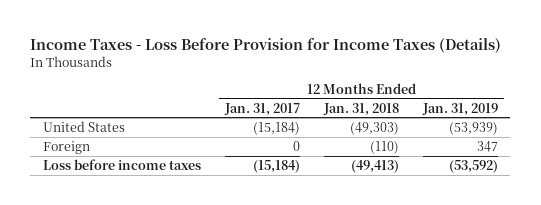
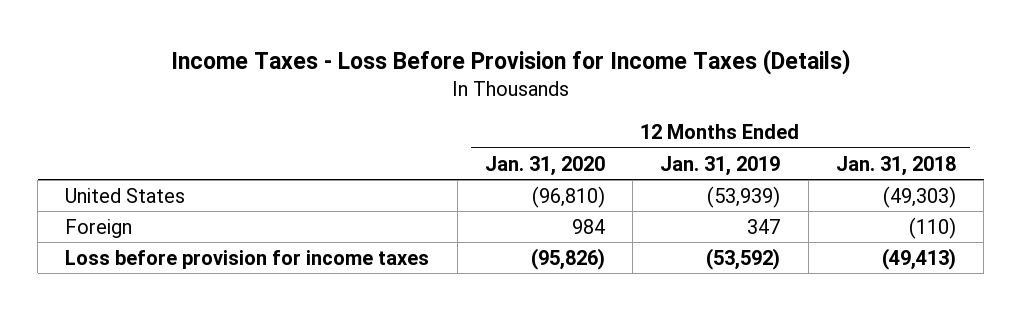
- | 12 Months Ended Jan. 31, 2017 | 12 Months Ended Jan. 31, 2018 | 12 Months Ended Jan. 31, 2019
+ | 12 Months Ended Jan. 31, 2020 | 12 Months Ended Jan. 31, 2019 | 12 Months Ended Jan. 31, 2018
- Loss before income taxes | (15,184) | (49,413) | (53,592)
+ Loss before provision for income taxes | (95,826) | (53,592) | (49,413)

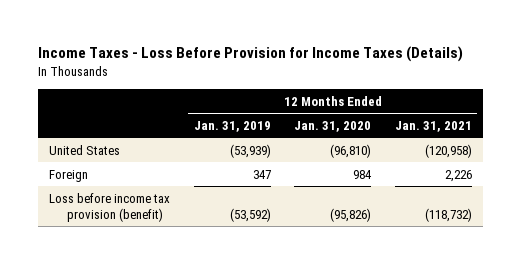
- | 12 Months Ended Jan. 31, 2020 | 12 Months Ended Jan. 31, 2019 | 12 Months Ended Jan. 31, 2018
+ | 12 Months Ended Jan. 31, 2019 | 12 Months Ended Jan. 31, 2020 | 12 Months Ended Jan. 31, 2021
- Loss before provision for income taxes | (95,826) | (53,592) | (49,413)
+ Loss before income tax provision (benefit) | (53,592) | (95,826) | (118,732)

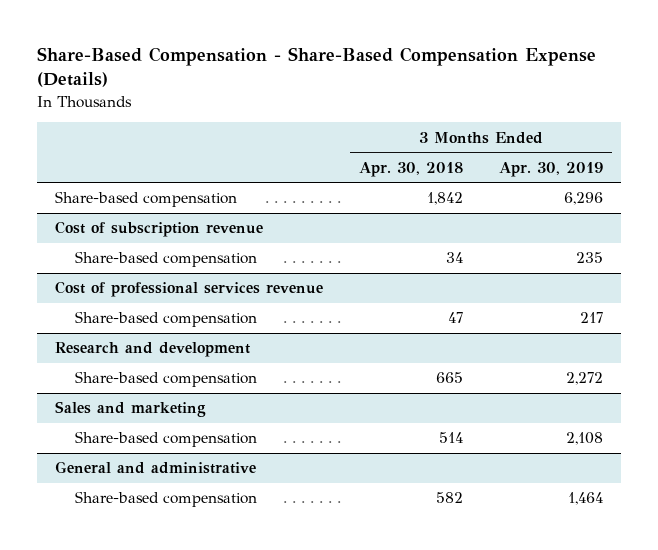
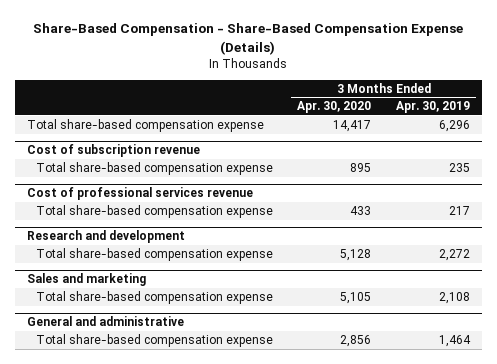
- | 3 Months Ended Apr. 30, 2018 | 3 Months Ended Apr. 30, 2019
+ | 3 Months Ended Apr. 30, 2020 | 3 Months Ended Apr. 30, 2019
- Share-based compensation | 1,842 | 6,296
+ Total share-based compensation expense | 14,417 | 6,296
@ Cost of subscription revenue
- Share-based compensation | 34 | 235
+ Total share-based compensation expense | 895 | 235
@ Cost of professional services revenue
- Share-based compensation | 47 | 217
+ Total share-based compensation expense | 433 | 217
@ Research and development
- Share-based compensation | 665 | 2,272
+ Total share-based compensation expense | 5,128 | 2,272
@ Sales and marketing
- Share-based compensation | 514 | 2,108
+ Total share-based compensation expense | 5,105 | 2,108
@ General and administrative
- Share-based compensation | 582 | 1,464
+ Total share-based compensation expense | 2,856 | 1,464

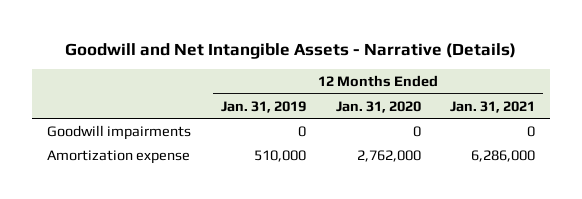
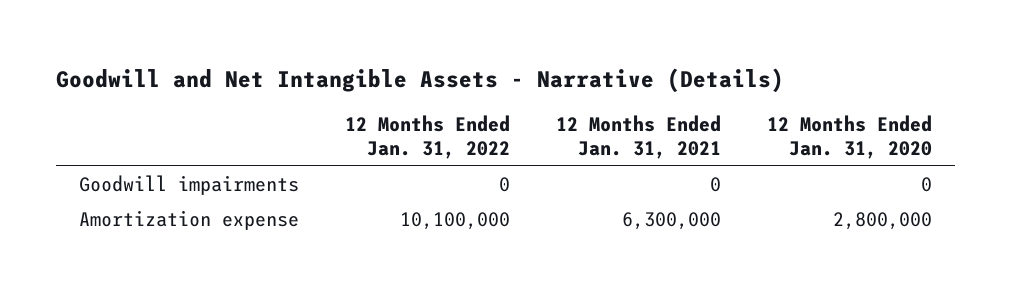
- | 12 Months Ended Jan. 31, 2019 | 12 Months Ended Jan. 31, 2020 | 12 Months Ended Jan. 31, 2021
+ | 12 Months Ended Jan. 31, 2022 | 12 Months Ended Jan. 31, 2021 | 12 Months Ended Jan. 31, 2020
- Amortization expense | 510,000 | 2,762,000 | 6,286,000
+ Amortization expense | 10,100,000 | 6,300,000 | 2,800,000

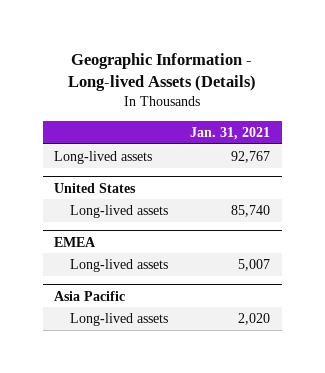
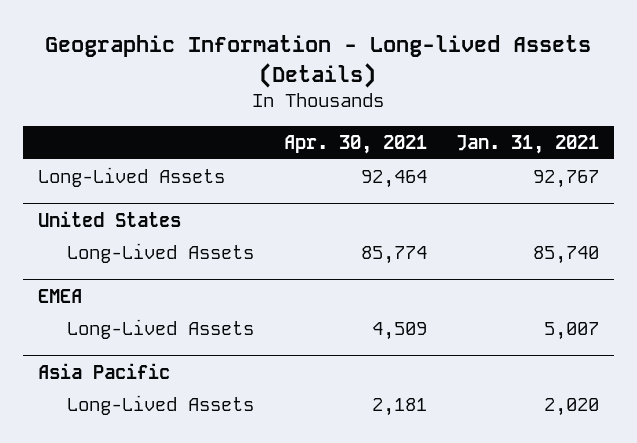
- | Jan. 31, 2021
+ | Apr. 30, 2021 | Jan. 31, 2021
- Long-lived assets | 92,767
+ Long-Lived Assets | 92,464 | 92,767
@ United States
- Long-lived assets | 85,740
+ Long-Lived Assets | 85,774 | 85,740
@ EMEA
- Long-lived assets | 5,007
+ Long-Lived Assets | 4,509 | 5,007
@ Asia Pacific
- Long-lived assets | 2,020
+ Long-Lived Assets | 2,181 | 2,020

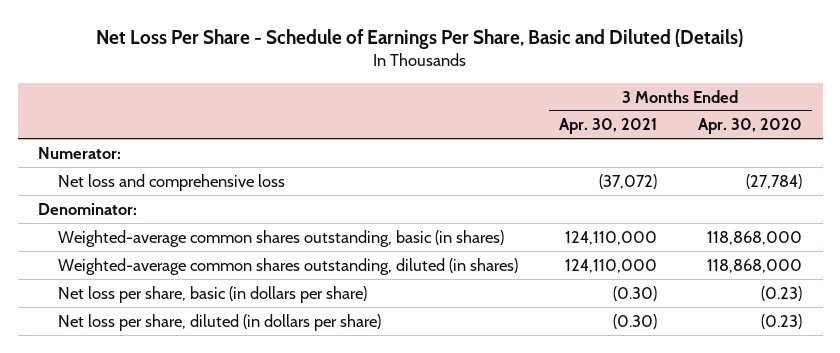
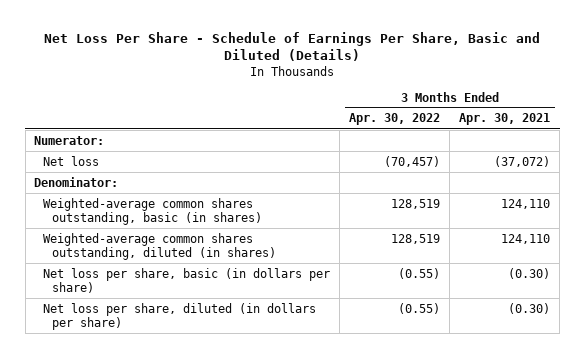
- | 3 Months Ended Apr. 30, 2021 | 3 Months Ended Apr. 30, 2020
+ | 3 Months Ended Apr. 30, 2022 | 3 Months Ended Apr. 30, 2021
- Net loss and comprehensive loss | (37,072) | (27,784)
+ Net loss | (70,457) | (37,072)
- Weighted-average common shares outstanding, basic (in shares) | 124,110,000 | 118,868,000
- Weighted-average common shares outstanding, diluted (in shares) | 124,110,000 | 118,868,000
+ Weighted-average common shares outstanding, basic (in shares) | 128,519 | 124,110
+ Weighted-average common shares outstanding, diluted (in shares) | 128,519 | 124,110

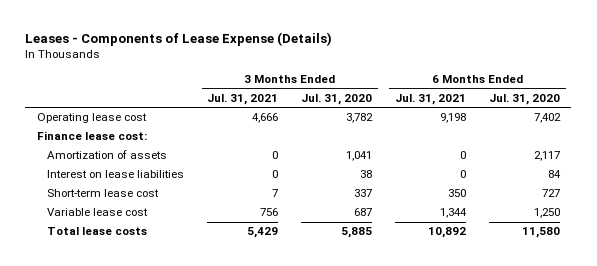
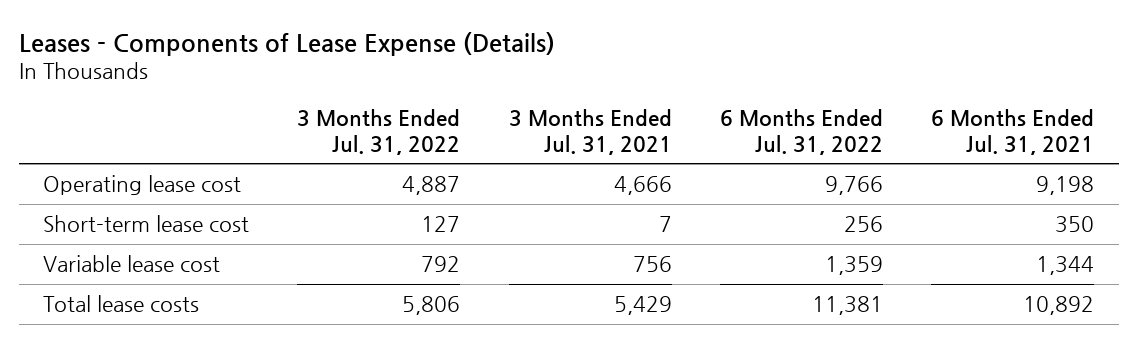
- | 3 Months Ended Jul. 31, 2021 | 3 Months Ended Jul. 31, 2020 | 6 Months Ended Jul. 31, 2021 | 6 Months Ended Jul. 31, 2020
+ | 3 Months Ended Jul. 31, 2022 | 3 Months Ended Jul. 31, 2021 | 6 Months Ended Jul. 31, 2022 | 6 Months Ended Jul. 31, 2021
- Finance lease cost:
- Amortization of assets | 0 | 1,041 | 0 | 2,117
- Interest on lease liabilities | 0 | 38 | 0 | 84

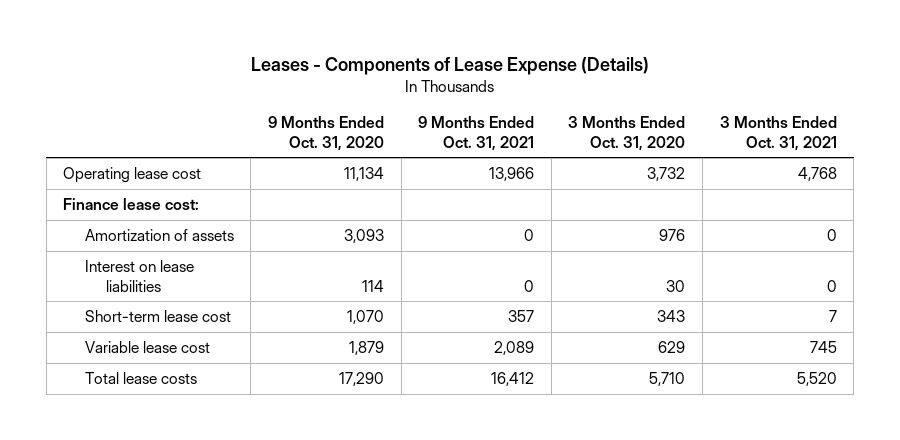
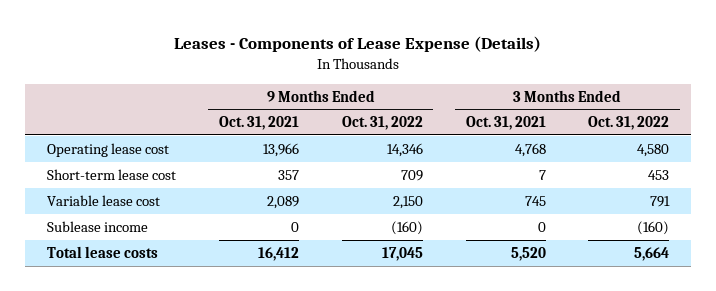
- | 9 Months Ended Oct. 31, 2020 | 9 Months Ended Oct. 31, 2021 | 3 Months Ended Oct. 31, 2020 | 3 Months Ended Oct. 31, 2021
+ | 9 Months Ended Oct. 31, 2021 | 9 Months Ended Oct. 31, 2022 | 3 Months Ended Oct. 31, 2021 | 3 Months Ended Oct. 31, 2022
- Finance lease cost:
- Amortization of assets | 3,093 | 0 | 976 | 0
- Interest on lease liabilities | 114 | 0 | 30 | 0
+ Sublease income | 0 | (160) | 0 | (160)

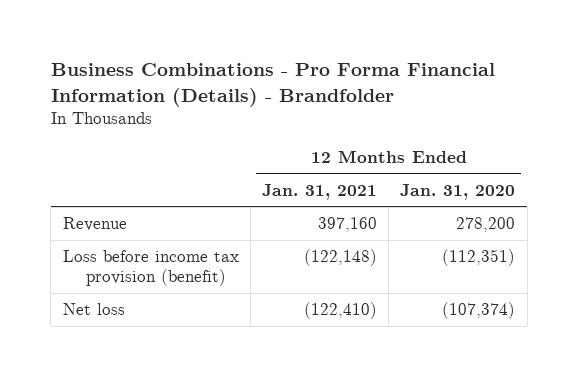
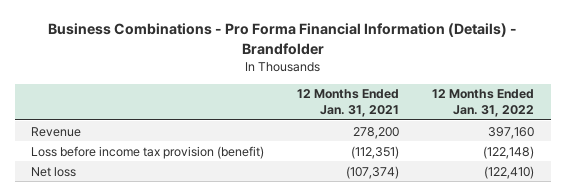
- | 12 Months Ended Jan. 31, 2021 | 12 Months Ended Jan. 31, 2020
+ | 12 Months Ended Jan. 31, 2021 | 12 Months Ended Jan. 31, 2022
- Revenue | 397,160 | 278,200
- Loss before income tax provision (benefit) | (122,148) | (112,351)
- Net loss | (122,410) | (107,374)
+ Revenue | 278,200 | 397,160
+ Loss before income tax provision (benefit) | (112,351) | (122,148)
+ Net loss | (107,374) | (122,410)

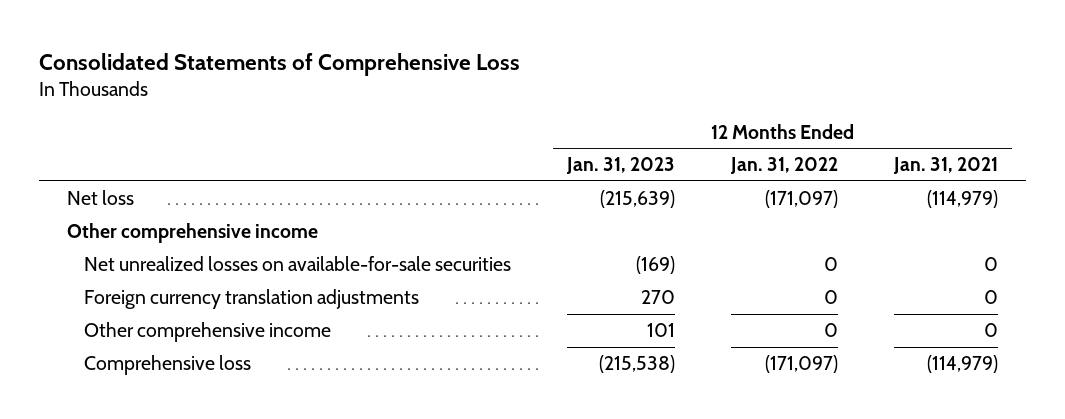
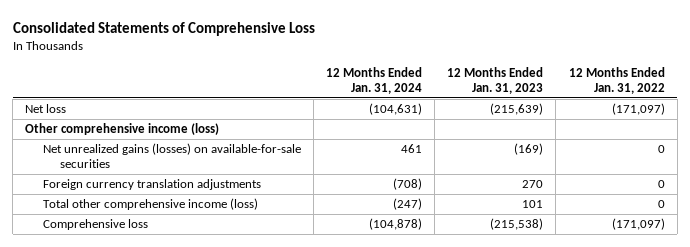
- | 12 Months Ended Jan. 31, 2023 | 12 Months Ended Jan. 31, 2022 | 12 Months Ended Jan. 31, 2021
+ | 12 Months Ended Jan. 31, 2024 | 12 Months Ended Jan. 31, 2023 | 12 Months Ended Jan. 31, 2022
- Other comprehensive income
- Net unrealized losses on available-for-sale securities | (169) | 0 | 0
+ Other comprehensive income (loss)
+ Net unrealized gains (losses) on available-for-sale securities | 461 | (169) | 0
- Other comprehensive income | 101 | 0 | 0
+ Total other comprehensive income (loss) | (247) | 101 | 0

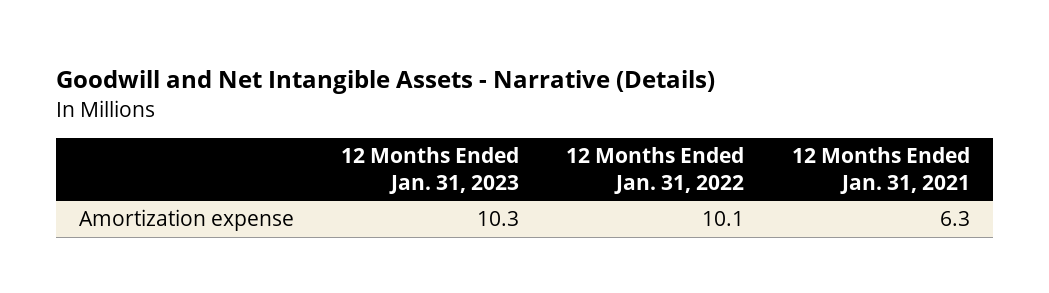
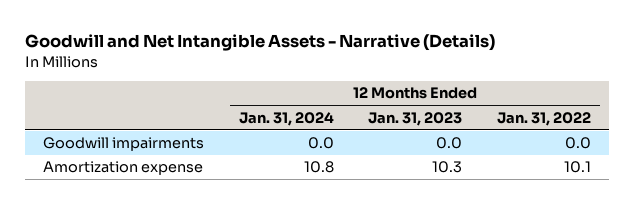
- | 12 Months Ended Jan. 31, 2023 | 12 Months Ended Jan. 31, 2022 | 12 Months Ended Jan. 31, 2021
+ | 12 Months Ended Jan. 31, 2024 | 12 Months Ended Jan. 31, 2023 | 12 Months Ended Jan. 31, 2022
+ Goodwill impairments | 0.0 | 0.0 | 0.0

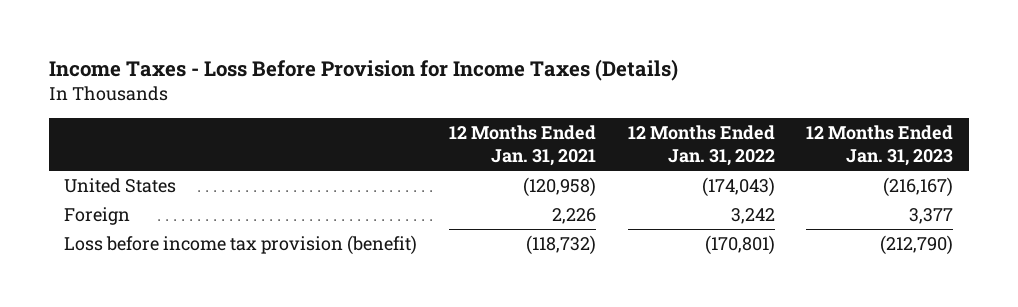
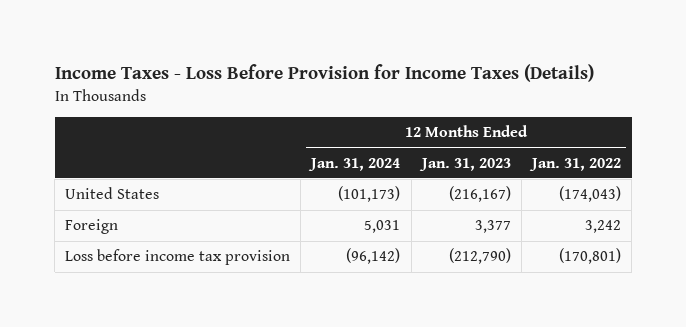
- | 12 Months Ended Jan. 31, 2021 | 12 Months Ended Jan. 31, 2022 | 12 Months Ended Jan. 31, 2023
+ | 12 Months Ended Jan. 31, 2024 | 12 Months Ended Jan. 31, 2023 | 12 Months Ended Jan. 31, 2022
- Loss before income tax provision (benefit) | (118,732) | (170,801) | (212,790)
+ Loss before income tax provision | (96,142) | (212,790) | (170,801)

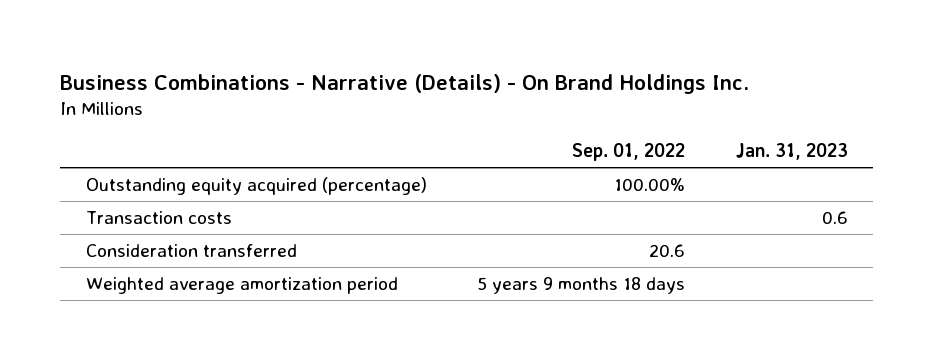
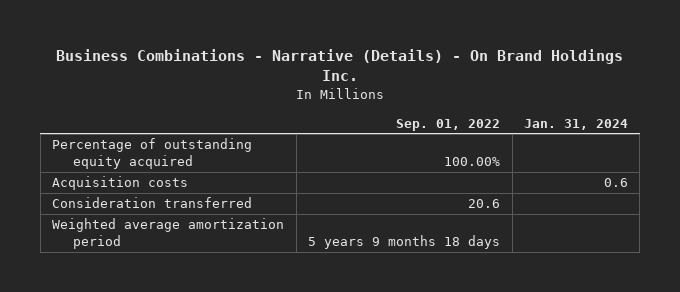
- | Sep. 01, 2022 | Jan. 31, 2023
+ | Sep. 01, 2022 | Jan. 31, 2024
- Outstanding equity acquired (percentage) | 100.00% |
- Transaction costs | | 0.6
+ Percentage of outstanding equity acquired | 100.00% |
+ Acquisition costs | | 0.6

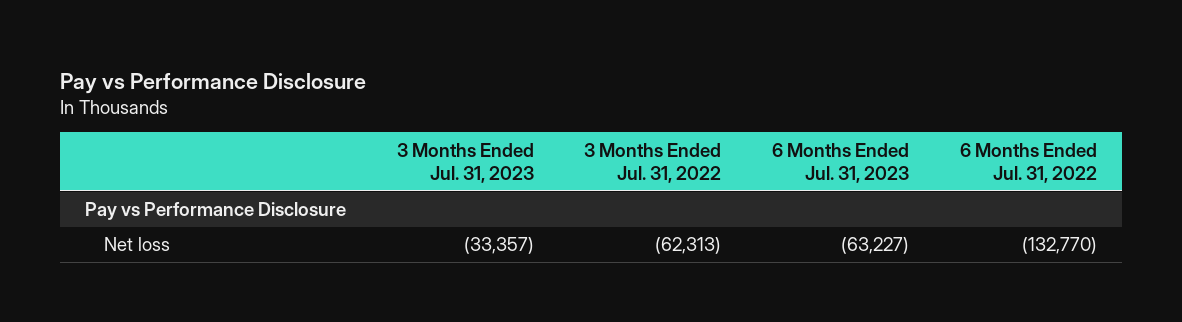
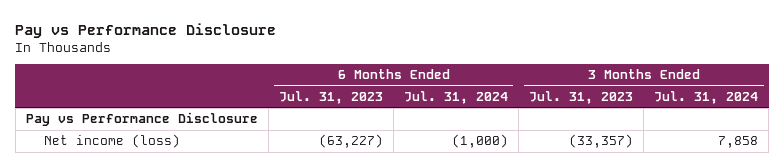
- | 3 Months Ended Jul. 31, 2023 | 3 Months Ended Jul. 31, 2022 | 6 Months Ended Jul. 31, 2023 | 6 Months Ended Jul. 31, 2022
+ | 6 Months Ended Jul. 31, 2023 | 6 Months Ended Jul. 31, 2024 | 3 Months Ended Jul. 31, 2023 | 3 Months Ended Jul. 31, 2024
- Net loss | (33,357) | (62,313) | (63,227) | (132,770)
+ Net income (loss) | (63,227) | (1,000) | (33,357) | 7,858

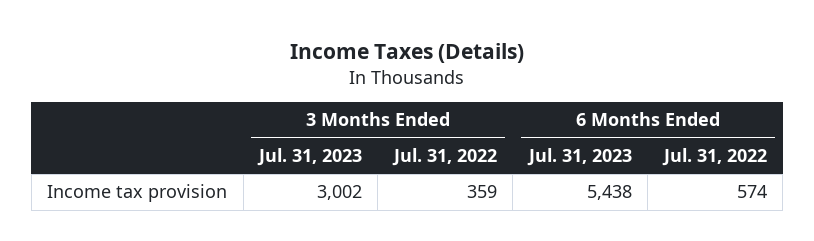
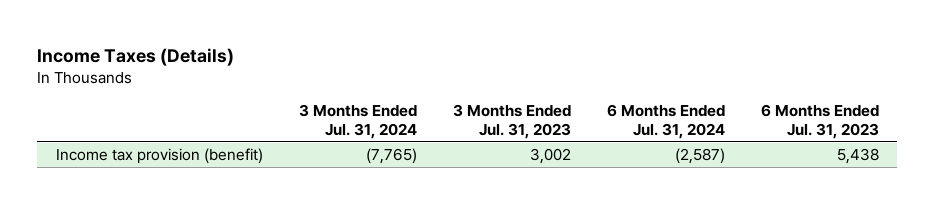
- | 3 Months Ended Jul. 31, 2023 | 3 Months Ended Jul. 31, 2022 | 6 Months Ended Jul. 31, 2023 | 6 Months Ended Jul. 31, 2022
+ | 3 Months Ended Jul. 31, 2024 | 3 Months Ended Jul. 31, 2023 | 6 Months Ended Jul. 31, 2024 | 6 Months Ended Jul. 31, 2023
- Income tax provision | 3,002 | 359 | 5,438 | 574
+ Income tax provision (benefit) | (7,765) | 3,002 | (2,587) | 5,438

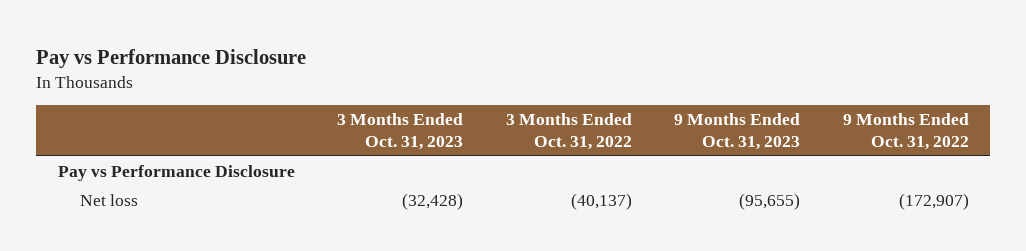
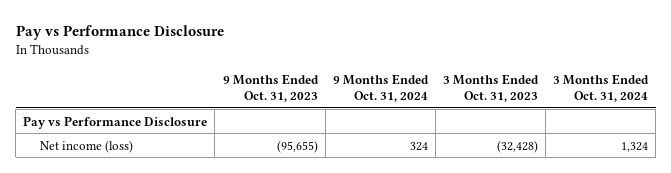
- | 3 Months Ended Oct. 31, 2023 | 3 Months Ended Oct. 31, 2022 | 9 Months Ended Oct. 31, 2023 | 9 Months Ended Oct. 31, 2022
+ | 9 Months Ended Oct. 31, 2023 | 9 Months Ended Oct. 31, 2024 | 3 Months Ended Oct. 31, 2023 | 3 Months Ended Oct. 31, 2024
- Net loss | (32,428) | (40,137) | (95,655) | (172,907)
+ Net income (loss) | (95,655) | 324 | (32,428) | 1,324

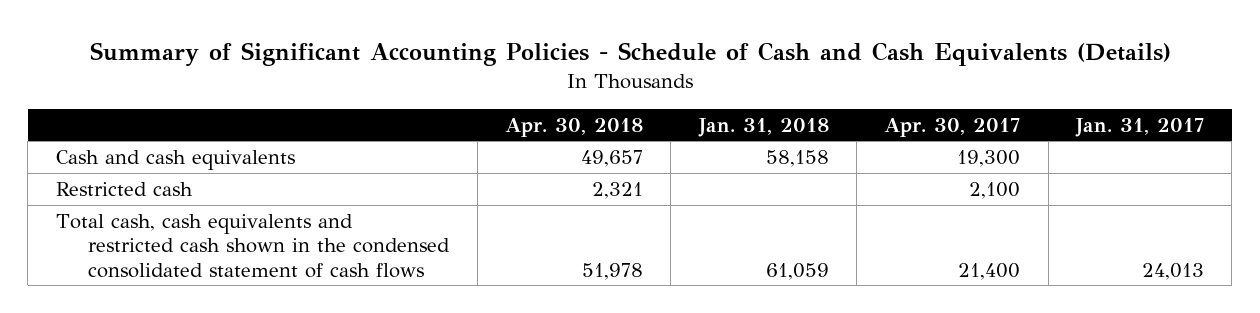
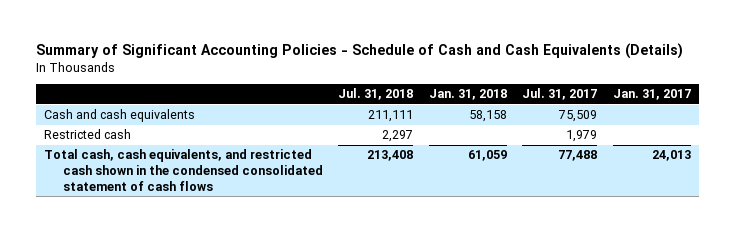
- | Apr. 30, 2018 | Jan. 31, 2018 | Apr. 30, 2017 | Jan. 31, 2017
+ | Jul. 31, 2018 | Jan. 31, 2018 | Jul. 31, 2017 | Jan. 31, 2017
- Total cash, cash equivalents and restricted cash shown in the condensed consolidated statement of cash flows | 51,978 | 61,059 | 21,400 | 24,013
+ Total cash, cash equivalents, and restricted cash shown in the condensed consolidated statement of cash flows | 213,408 | 61,059 | 77,488 | 24,013

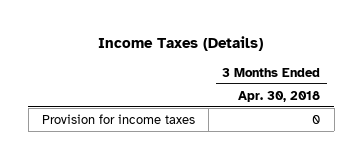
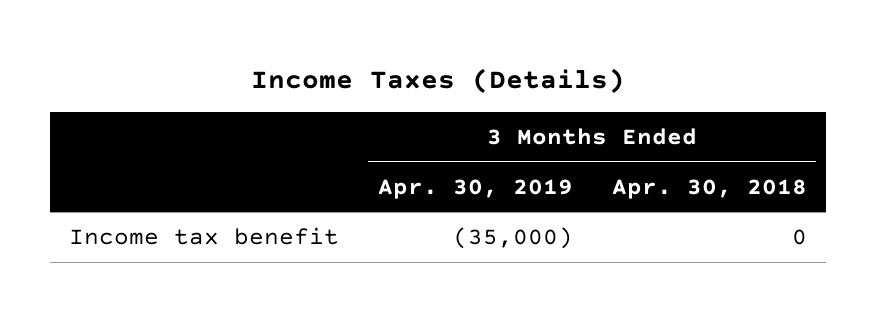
- | 3 Months Ended Apr. 30, 2018
+ | 3 Months Ended Apr. 30, 2019 | 3 Months Ended Apr. 30, 2018
- Provision for income taxes | 0
+ Income tax benefit | (35,000) | 0

